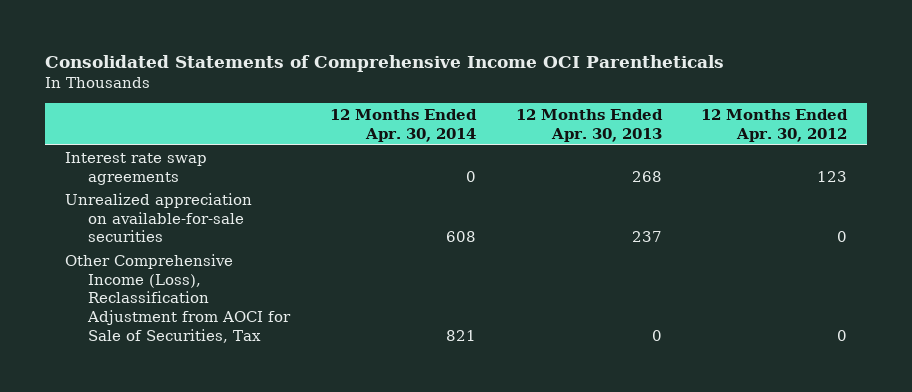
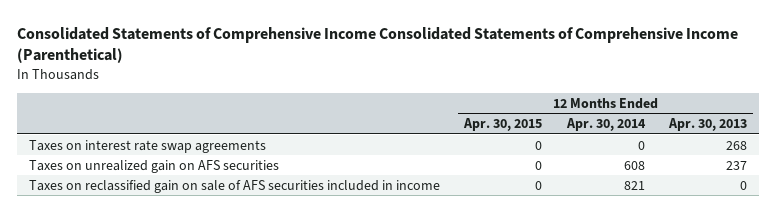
- Consolidated Statements of Comprehensive Income OCI Parentheticals
+ Consolidated Statements of Comprehensive Income Consolidated Statements of Comprehensive Income (Parenthetical)
- | 12 Months Ended Apr. 30, 2014 | 12 Months Ended Apr. 30, 2013 | 12 Months Ended Apr. 30, 2012
+ | 12 Months Ended Apr. 30, 2015 | 12 Months Ended Apr. 30, 2014 | 12 Months Ended Apr. 30, 2013
- Interest rate swap agreements | 0 | 268 | 123
- Unrealized appreciation on available-for-sale securities | 608 | 237 | 0
- Other Comprehensive Income (Loss), Reclassification Adjustment from AOCI for Sale of Securities, Tax | 821 | 0 | 0
+ Taxes on interest rate swap agreements | 0 | 0 | 268
+ Taxes on unrealized gain on AFS securities | 0 | 608 | 237
+ Taxes on reclassified gain on sale of AFS securities included in income | 0 | 821 | 0

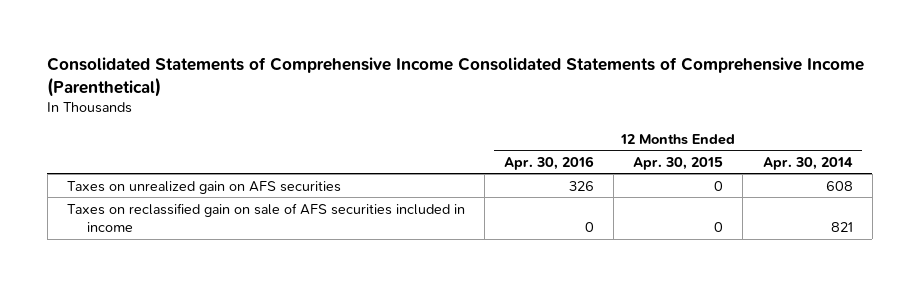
- | 12 Months Ended Apr. 30, 2015 | 12 Months Ended Apr. 30, 2014 | 12 Months Ended Apr. 30, 2013
+ | 12 Months Ended Apr. 30, 2016 | 12 Months Ended Apr. 30, 2015 | 12 Months Ended Apr. 30, 2014
- Taxes on interest rate swap agreements | 0 | 0 | 268

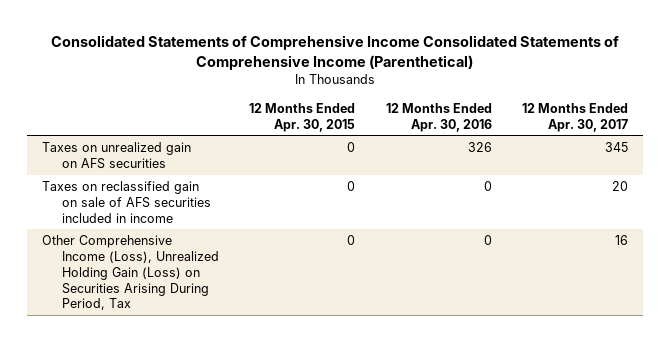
- | 12 Months Ended Apr. 30, 2016 | 12 Months Ended Apr. 30, 2015 | 12 Months Ended Apr. 30, 2014
+ | 12 Months Ended Apr. 30, 2015 | 12 Months Ended Apr. 30, 2016 | 12 Months Ended Apr. 30, 2017
+ Other Comprehensive Income (Loss), Unrealized Holding Gain (Loss) on Securities Arising During Period, Tax | 0 | 0 | 16

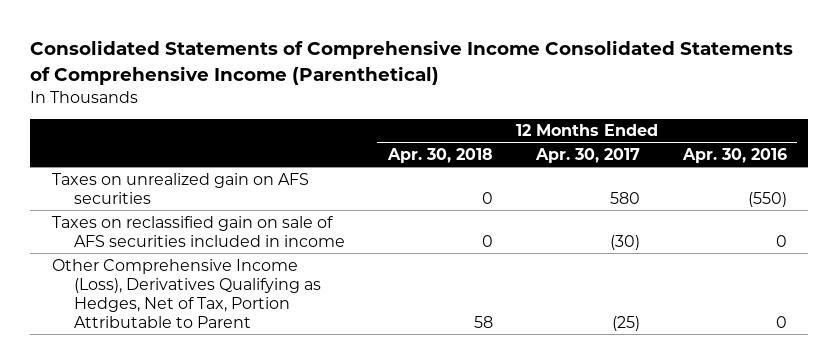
- | 12 Months Ended Apr. 30, 2015 | 12 Months Ended Apr. 30, 2016 | 12 Months Ended Apr. 30, 2017
+ | 12 Months Ended Apr. 30, 2018 | 12 Months Ended Apr. 30, 2017 | 12 Months Ended Apr. 30, 2016
- Taxes on unrealized gain on AFS securities | 0 | 326 | 345
- Taxes on reclassified gain on sale of AFS securities included in income | 0 | 0 | 20
- Other Comprehensive Income (Loss), Unrealized Holding Gain (Loss) on Securities Arising During Period, Tax | 0 | 0 | 16
+ Taxes on unrealized gain on AFS securities | 0 | 580 | (550)
+ Taxes on reclassified gain on sale of AFS securities included in income | 0 | (30) | 0
+ Other Comprehensive Income (Loss), Derivatives Qualifying as Hedges, Net of Tax, Portion Attributable to Parent | 58 | (25) | 0

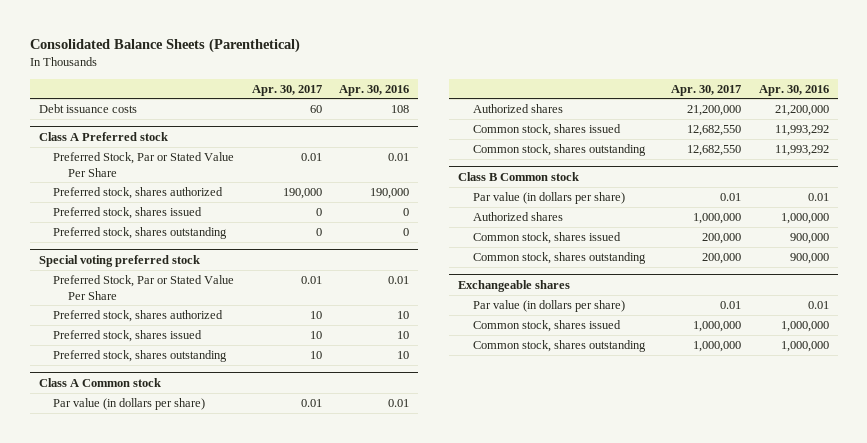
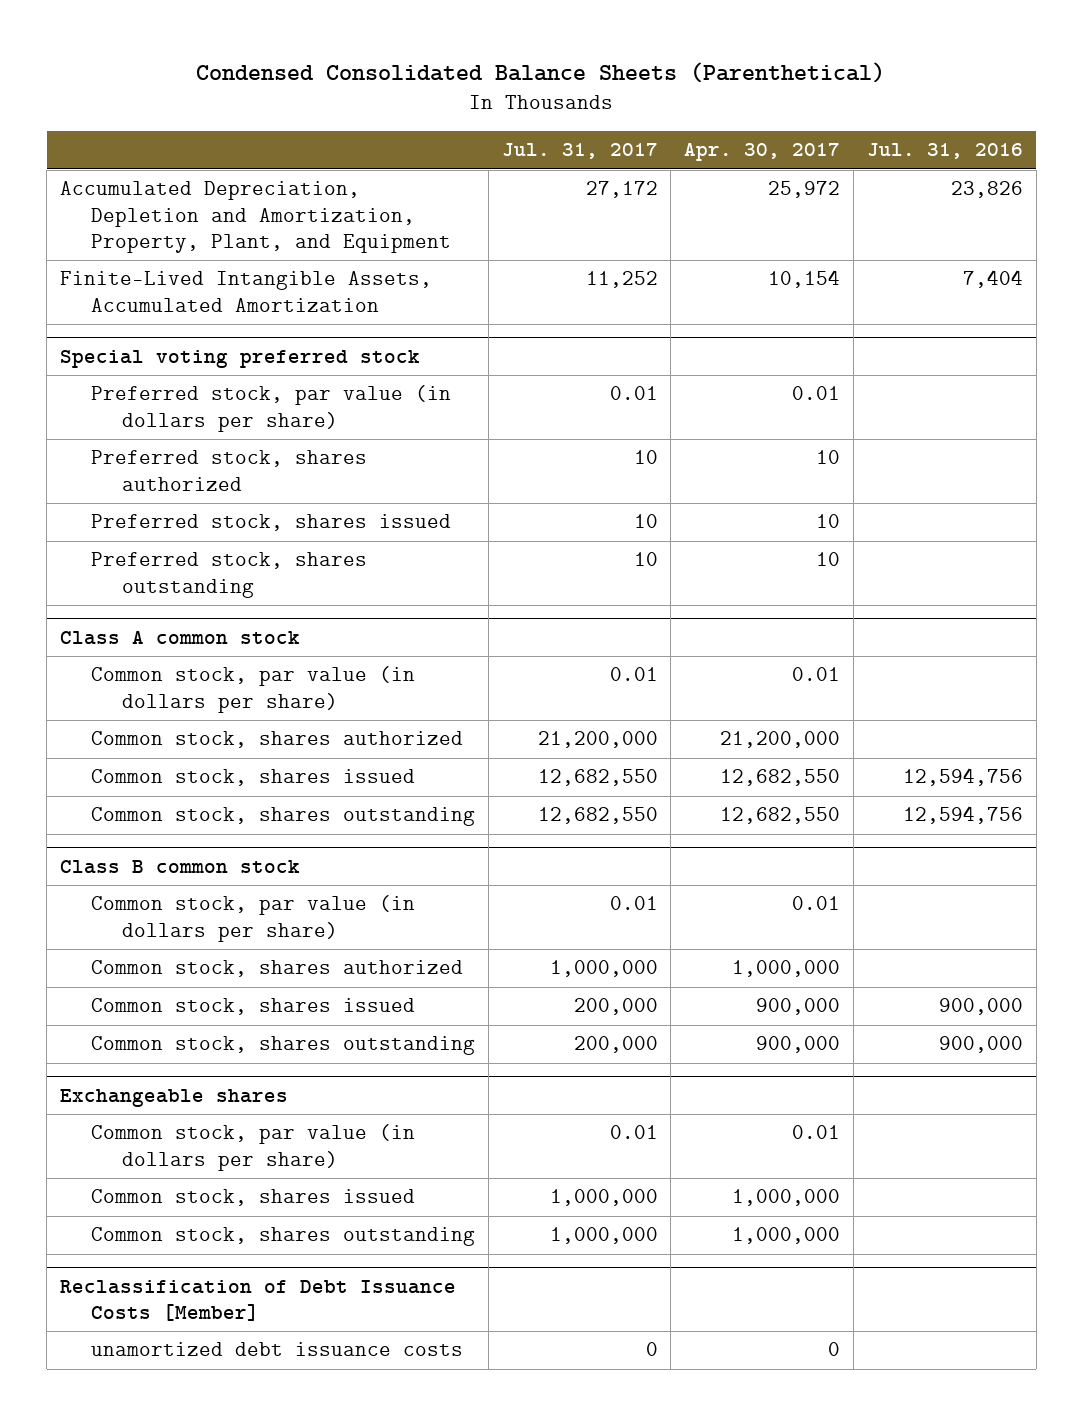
- Consolidated Balance Sheets (Parenthetical)
+ Condensed Consolidated Balance Sheets (Parenthetical)
- | Apr. 30, 2017 | Apr. 30, 2016
+ | Jul. 31, 2017 | Apr. 30, 2017 | Jul. 31, 2016
- Debt issuance costs | 60 | 108
- Class A Preferred stock
- Preferred Stock, Par or Stated Value Per Share | 0.01 | 0.01
- Preferred stock, shares authorized | 190,000 | 190,000
- Preferred stock, shares issued | 0 | 0
- Preferred stock, shares outstanding | 0 | 0
+ Accumulated Depreciation, Depletion and Amortization, Property, Plant, and Equipment | 27,172 | 25,972 | 23,826
+ Finite-Lived Intangible Assets, Accumulated Amortization | 11,252 | 10,154 | 7,404
@ Special voting preferred stock
- Preferred Stock, Par or Stated Value Per Share | 0.01 | 0.01
+ Preferred stock, par value (in dollars per share) | 0.01 | 0.01 |
- Class A Common stock
- Par value (in dollars per share) | 0.01 | 0.01
- Authorized shares | 21,200,000 | 21,200,000
+ Class A common stock
+ Common stock, par value (in dollars per share) | 0.01 | 0.01 |
+ Common stock, shares authorized | 21,200,000 | 21,200,000 |
- Class B Common stock
- Par value (in dollars per share) | 0.01 | 0.01
- Authorized shares | 1,000,000 | 1,000,000
- Common stock, shares issued | 200,000 | 900,000
- Common stock, shares outstanding | 200,000 | 900,000
+ Class B common stock
+ Common stock, par value (in dollars per share) | 0.01 | 0.01 |
+ Common stock, shares authorized | 1,000,000 | 1,000,000 |
+ Common stock, shares issued | 200,000 | 900,000 | 900,000
+ Common stock, shares outstanding | 200,000 | 900,000 | 900,000
@ Exchangeable shares
- Par value (in dollars per share) | 0.01 | 0.01
+ Common stock, par value (in dollars per share) | 0.01 | 0.01 |
+ Reclassification of Debt Issuance Costs [Member]
+ unamortized debt issuance costs | 0 | 0 |

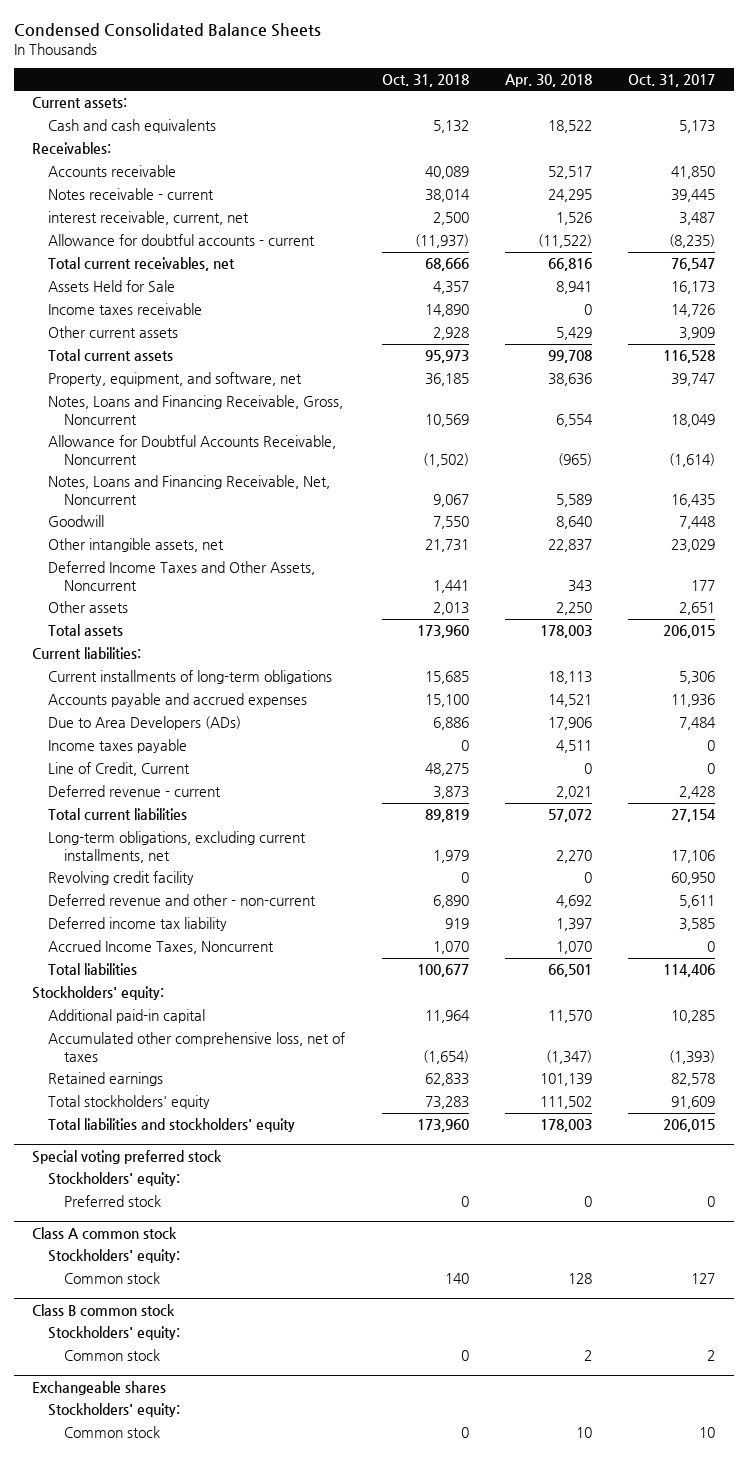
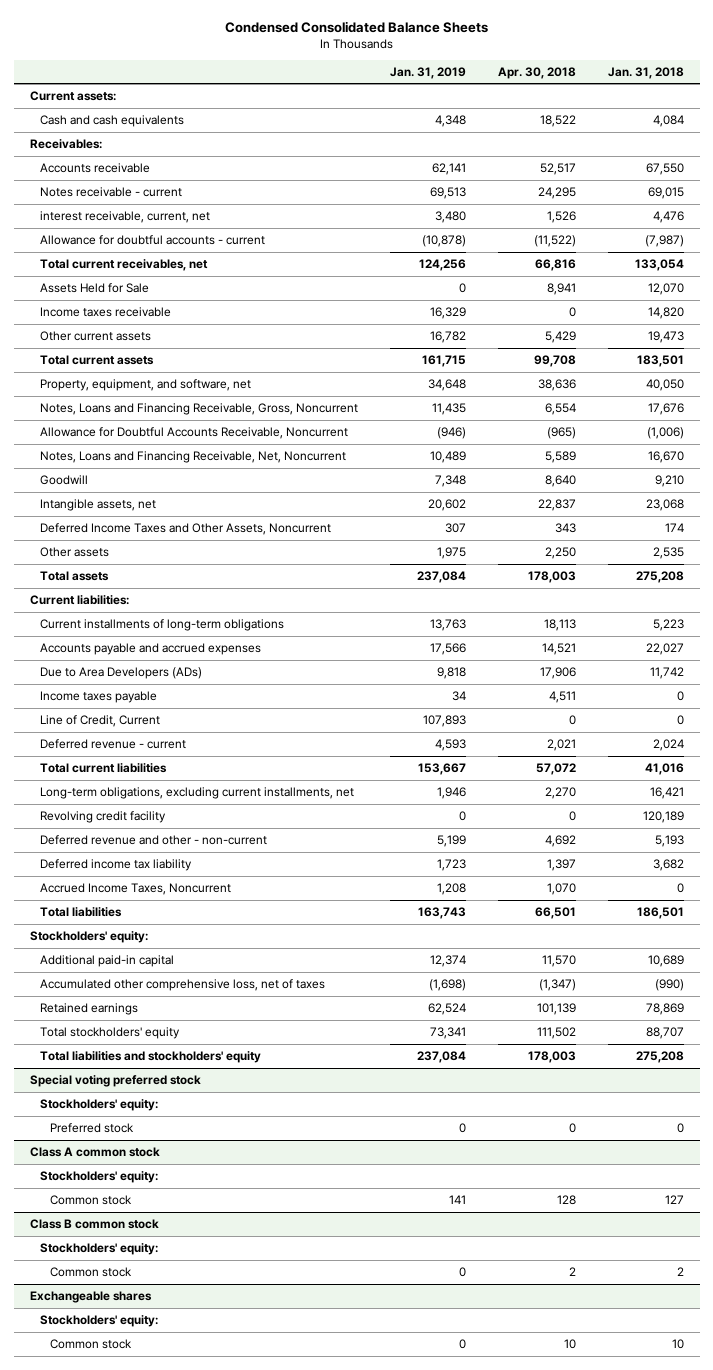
- | Oct. 31, 2018 | Apr. 30, 2018 | Oct. 31, 2017
+ | Jan. 31, 2019 | Apr. 30, 2018 | Jan. 31, 2018
- Other intangible assets, net | 21,731 | 22,837 | 23,029
+ Intangible assets, net | 20,602 | 22,837 | 23,068

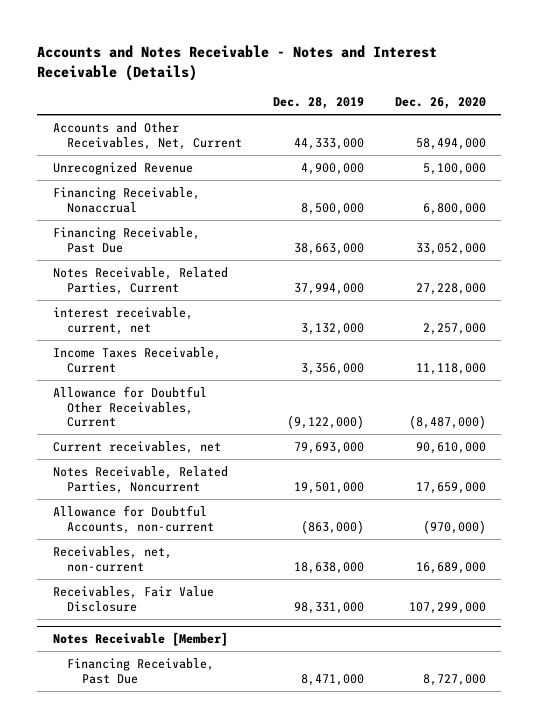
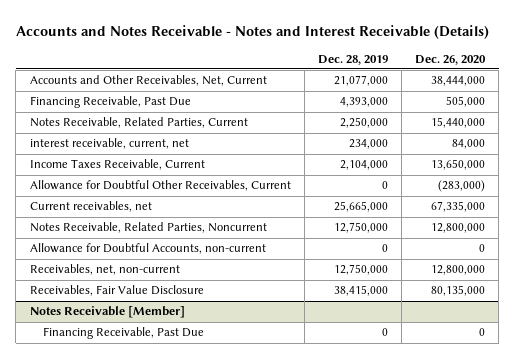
- Accounts and Other Receivables, Net, Current | 44,333,000 | 58,494,000
- Unrecognized Revenue | 4,900,000 | 5,100,000
- Financing Receivable, Nonaccrual | 8,500,000 | 6,800,000
- Financing Receivable, Past Due | 38,663,000 | 33,052,000
- Notes Receivable, Related Parties, Current | 37,994,000 | 27,228,000
- interest receivable, current, net | 3,132,000 | 2,257,000
- Income Taxes Receivable, Current | 3,356,000 | 11,118,000
- Allowance for Doubtful Other Receivables, Current | (9,122,000) | (8,487,000)
- Current receivables, net | 79,693,000 | 90,610,000
- Notes Receivable, Related Parties, Noncurrent | 19,501,000 | 17,659,000
- Allowance for Doubtful Accounts, non-current | (863,000) | (970,000)
- Receivables, net, non-current | 18,638,000 | 16,689,000
- Receivables, Fair Value Disclosure | 98,331,000 | 107,299,000
+ Accounts and Other Receivables, Net, Current | 21,077,000 | 38,444,000
+ Financing Receivable, Past Due | 4,393,000 | 505,000
+ Notes Receivable, Related Parties, Current | 2,250,000 | 15,440,000
+ interest receivable, current, net | 234,000 | 84,000
+ Income Taxes Receivable, Current | 2,104,000 | 13,650,000
+ Allowance for Doubtful Other Receivables, Current | 0 | (283,000)
+ Current receivables, net | 25,665,000 | 67,335,000
+ Notes Receivable, Related Parties, Noncurrent | 12,750,000 | 12,800,000
+ Allowance for Doubtful Accounts, non-current | 0 | 0
+ Receivables, net, non-current | 12,750,000 | 12,800,000
+ Receivables, Fair Value Disclosure | 38,415,000 | 80,135,000
@ Notes Receivable [Member]
- Financing Receivable, Past Due | 8,471,000 | 8,727,000
+ Financing Receivable, Past Due | 0 | 0

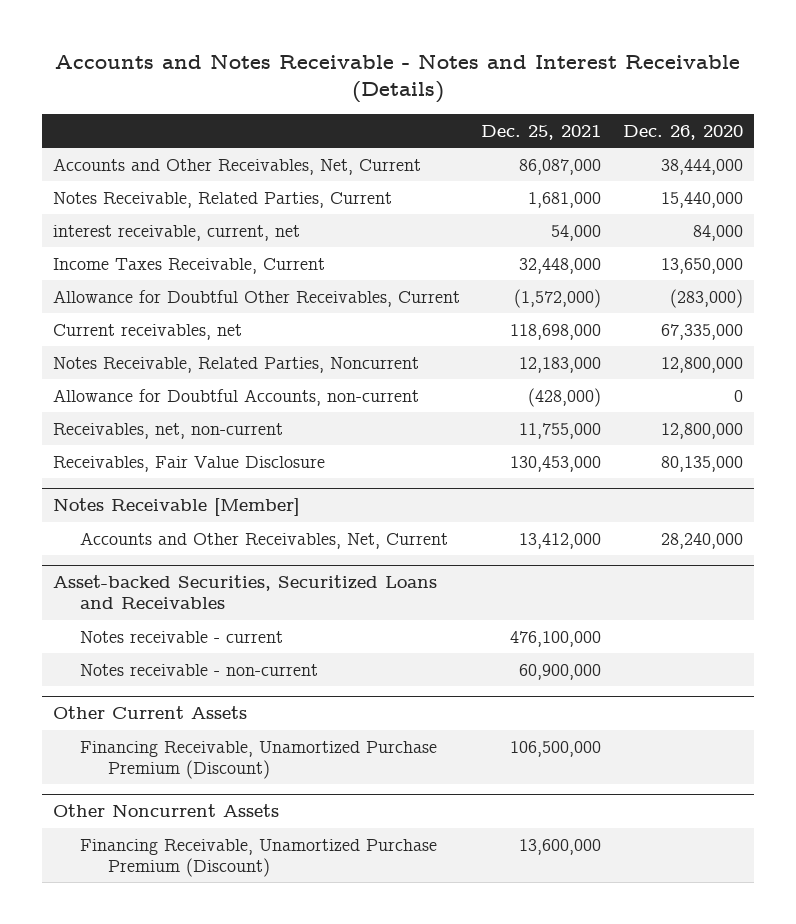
- | Dec. 28, 2019 | Dec. 26, 2020
+ | Dec. 25, 2021 | Dec. 26, 2020
- Financing Receivable, Past Due | 4,393,000 | 505,000
@ Notes Receivable [Member]
- Financing Receivable, Past Due | 0 | 0
+ Accounts and Other Receivables, Net, Current | 13,412,000 | 28,240,000
+ Asset-backed Securities, Securitized Loans and Receivables
+ Notes receivable - current | 476,100,000 |
+ Notes receivable - non-current | 60,900,000 |
+ Other Current Assets
+ Financing Receivable, Unamortized Purchase Premium (Discount) | 106,500,000 |
+ Other Noncurrent Assets
+ Financing Receivable, Unamortized Purchase Premium (Discount) | 13,600,000 |

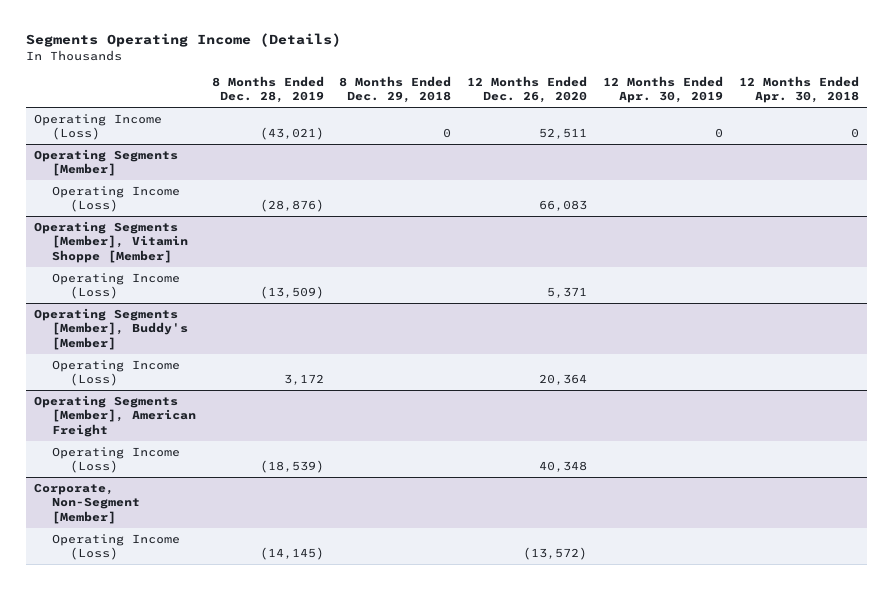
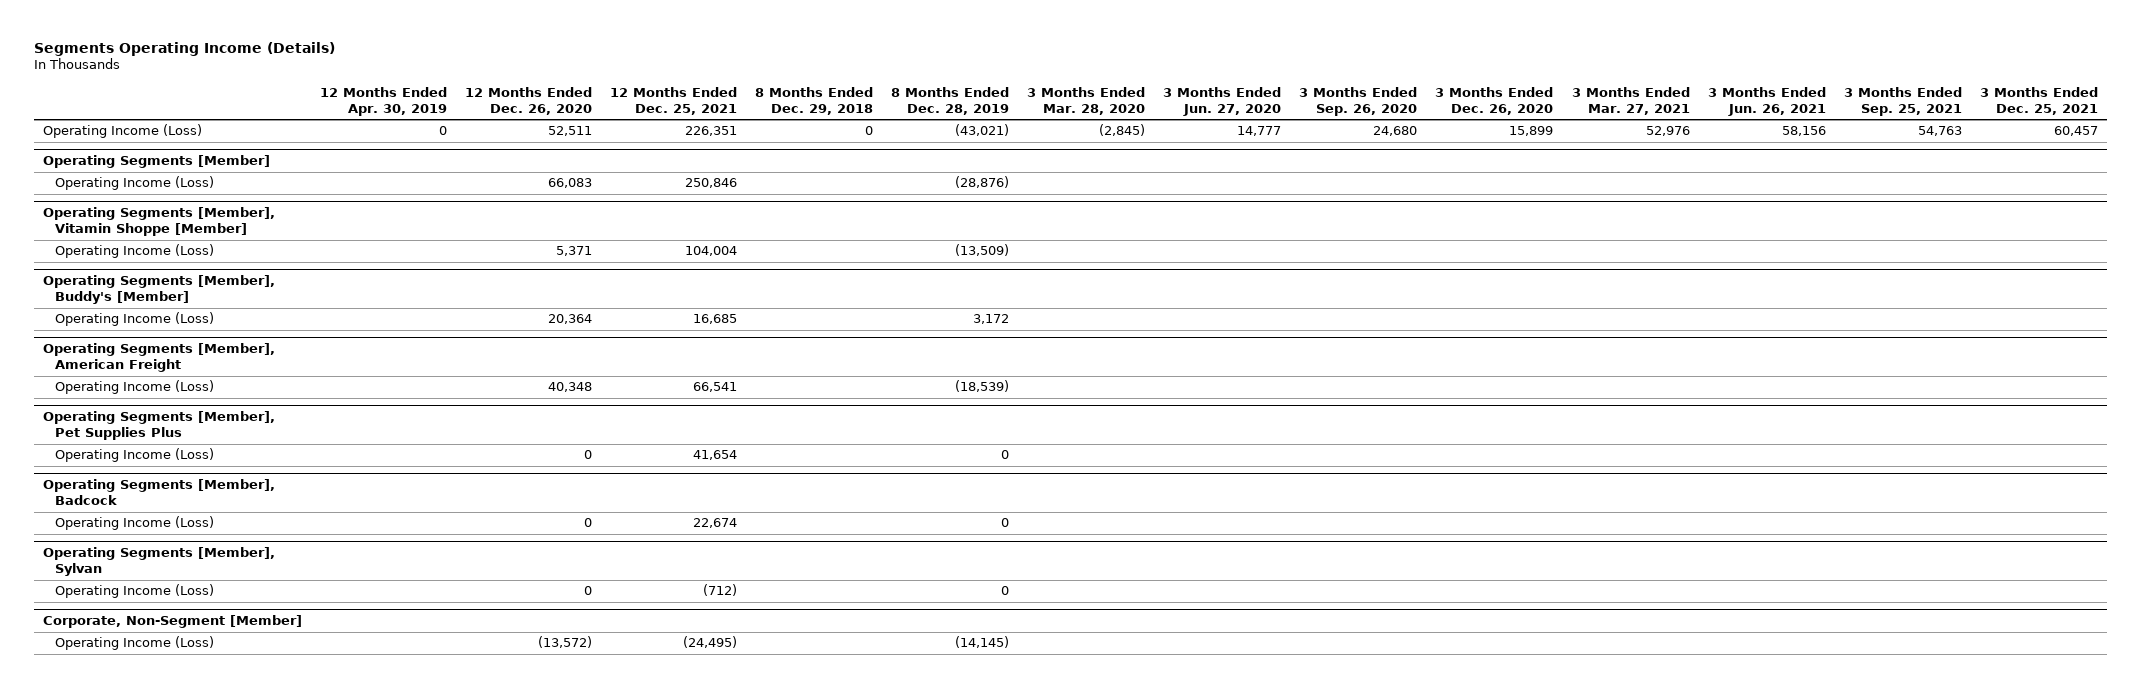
- | 8 Months Ended Dec. 28, 2019 | 8 Months Ended Dec. 29, 2018 | 12 Months Ended Dec. 26, 2020 | 12 Months Ended Apr. 30, 2019 | 12 Months Ended Apr. 30, 2018
+ | 12 Months Ended Apr. 30, 2019 | 12 Months Ended Dec. 26, 2020 | 12 Months Ended Dec. 25, 2021 | 8 Months Ended Dec. 29, 2018 | 8 Months Ended Dec. 28, 2019 | 3 Months Ended Mar. 28, 2020 | 3 Months Ended Jun. 27, 2020 | 3 Months Ended Sep. 26, 2020 | 3 Months Ended Dec. 26, 2020 | 3 Months Ended Mar. 27, 2021 | 3 Months Ended Jun. 26, 2021 | 3 Months Ended Sep. 25, 2021 | 3 Months Ended Dec. 25, 2021
+ Operating Segments [Member], Pet Supplies Plus
+ Operating Income (Loss) | | 0 | 41,654 | | 0 | | | | | | | |
+ Operating Segments [Member], Badcock
+ Operating Income (Loss) | | 0 | 22,674 | | 0 | | | | | | | |
+ Operating Segments [Member], Sylvan
+ Operating Income (Loss) | | 0 | (712) | | 0 | | | | | | | |

